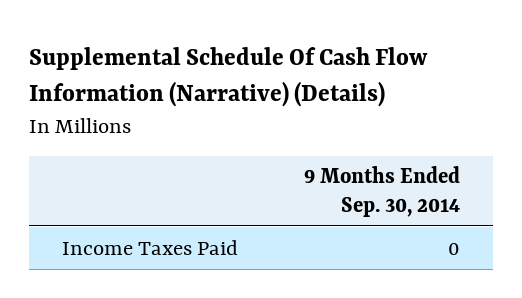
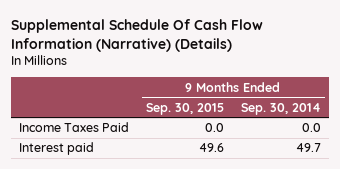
- | 9 Months Ended Sep. 30, 2014
+ | 9 Months Ended Sep. 30, 2015 | 9 Months Ended Sep. 30, 2014
- Income Taxes Paid | 0
+ Income Taxes Paid | 0.0 | 0.0
+ Interest paid | 49.6 | 49.7

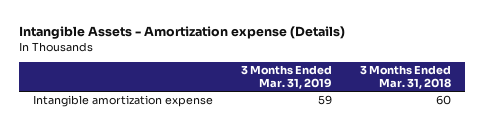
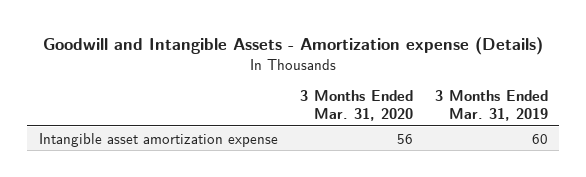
- Intangible Assets - Amortization expense (Details)
+ Goodwill and Intangible Assets - Amortization expense (Details)
- | 3 Months Ended Mar. 31, 2019 | 3 Months Ended Mar. 31, 2018
+ | 3 Months Ended Mar. 31, 2020 | 3 Months Ended Mar. 31, 2019
- Intangible amortization expense | 59 | 60
+ Intangible asset amortization expense | 56 | 60

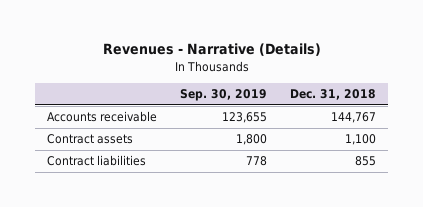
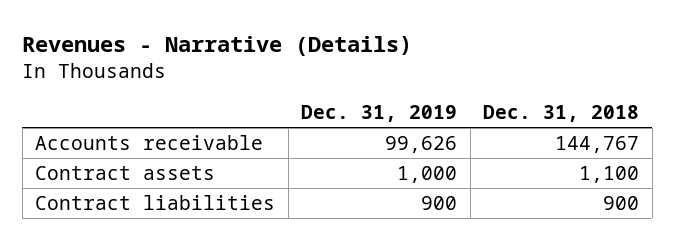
- | Sep. 30, 2019 | Dec. 31, 2018
+ | Dec. 31, 2019 | Dec. 31, 2018
- Contract liabilities | 778 | 855
+ Contract liabilities | 900 | 900

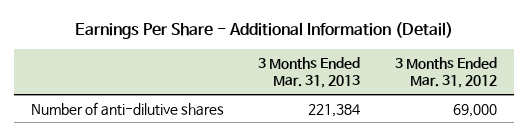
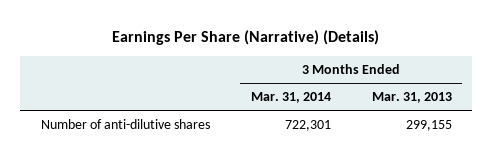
- Earnings Per Share - Additional Information (Detail)
+ Earnings Per Share (Narrative) (Details)
- | 3 Months Ended Mar. 31, 2013 | 3 Months Ended Mar. 31, 2012
+ | 3 Months Ended Mar. 31, 2014 | 3 Months Ended Mar. 31, 2013
- Number of anti-dilutive shares | 221,384 | 69,000
+ Number of anti-dilutive shares | 722,301 | 299,155

